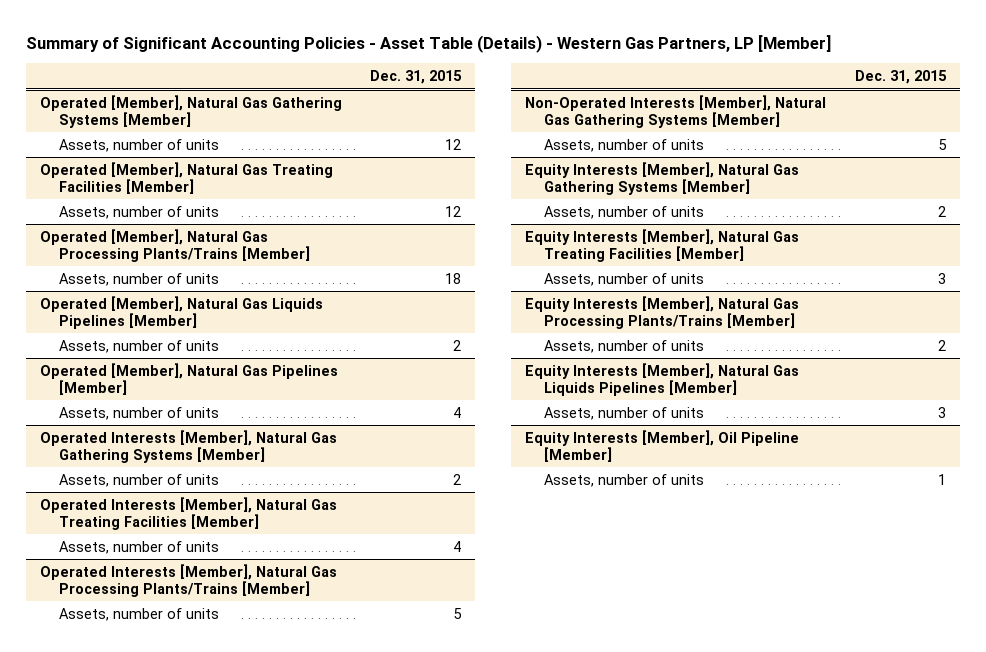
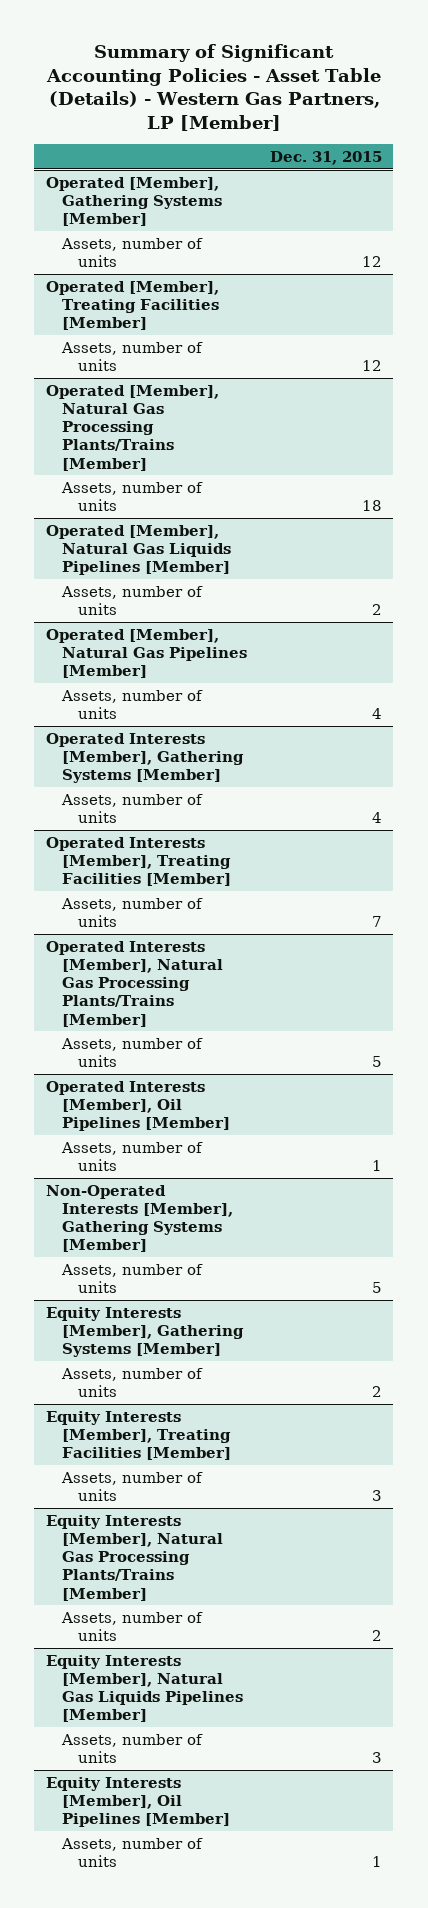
- Operated [Member], Natural Gas Gathering Systems [Member]
+ Operated [Member], Gathering Systems [Member]
- Operated [Member], Natural Gas Treating Facilities [Member]
+ Operated [Member], Treating Facilities [Member]
- Operated Interests [Member], Natural Gas Gathering Systems [Member]
- Assets, number of units | 2
- Operated Interests [Member], Natural Gas Treating Facilities [Member]
+ Operated Interests [Member], Gathering Systems [Member]
+ Operated Interests [Member], Treating Facilities [Member]
+ Assets, number of units | 7
- Non-Operated Interests [Member], Natural Gas Gathering Systems [Member]
+ Operated Interests [Member], Oil Pipelines [Member]
+ Assets, number of units | 1
+ Non-Operated Interests [Member], Gathering Systems [Member]
- Equity Interests [Member], Natural Gas Gathering Systems [Member]
+ Equity Interests [Member], Gathering Systems [Member]
- Equity Interests [Member], Natural Gas Treating Facilities [Member]
+ Equity Interests [Member], Treating Facilities [Member]
- Equity Interests [Member], Oil Pipeline [Member]
+ Equity Interests [Member], Oil Pipelines [Member]

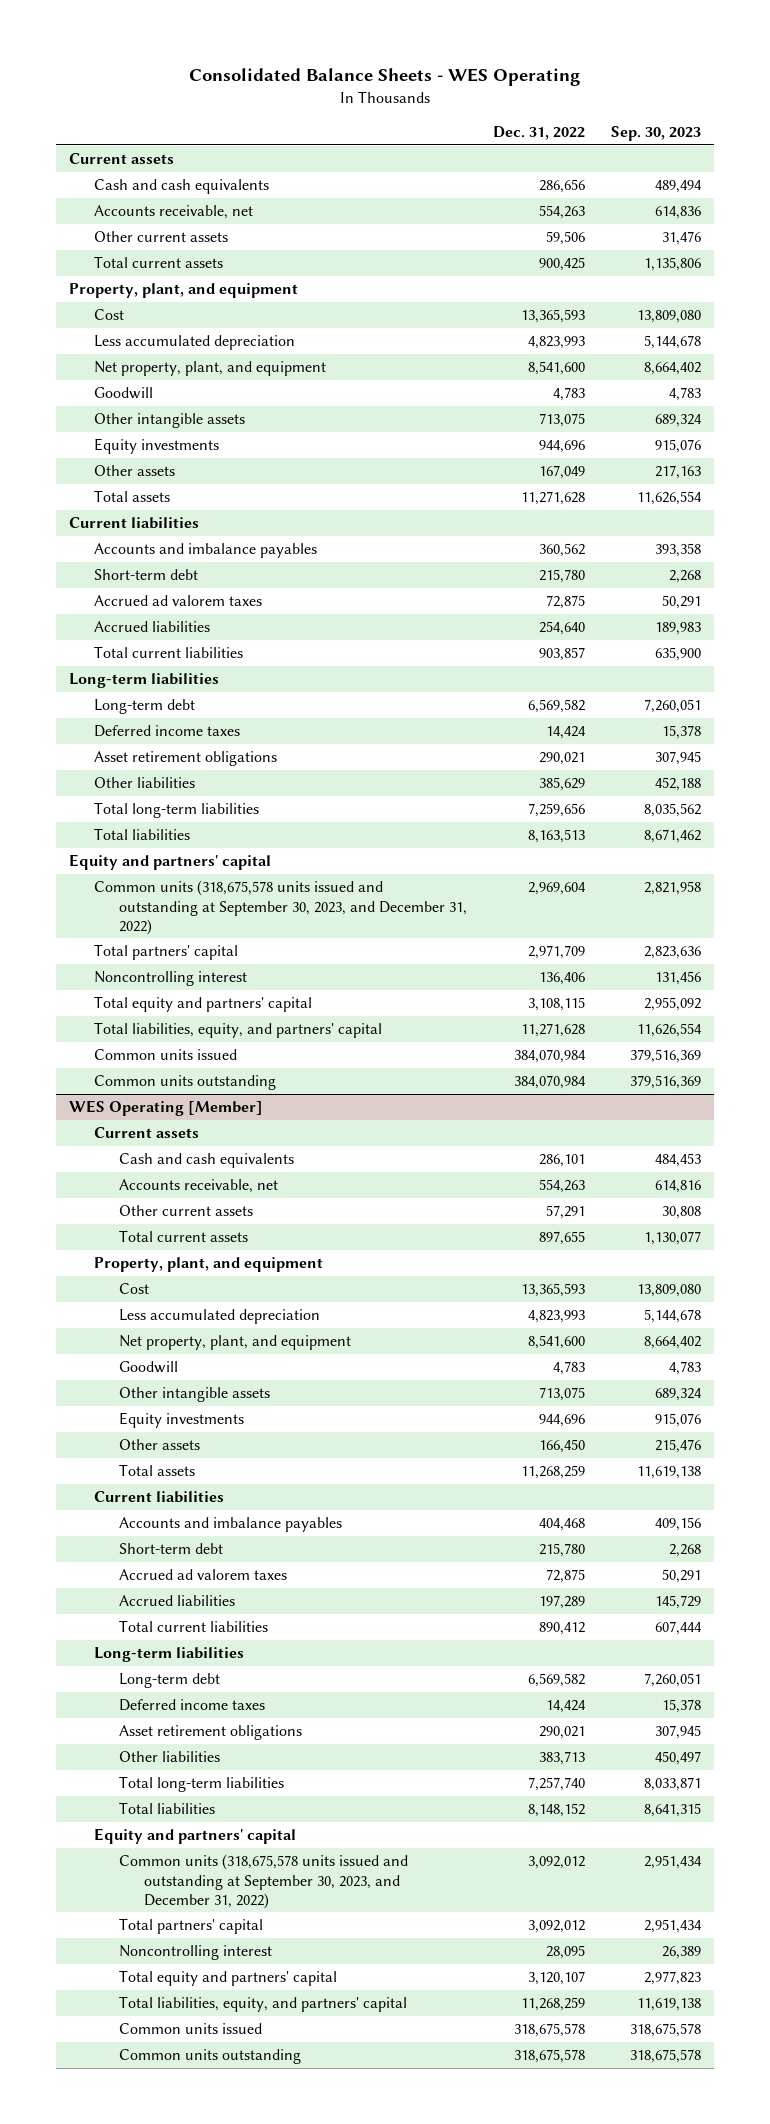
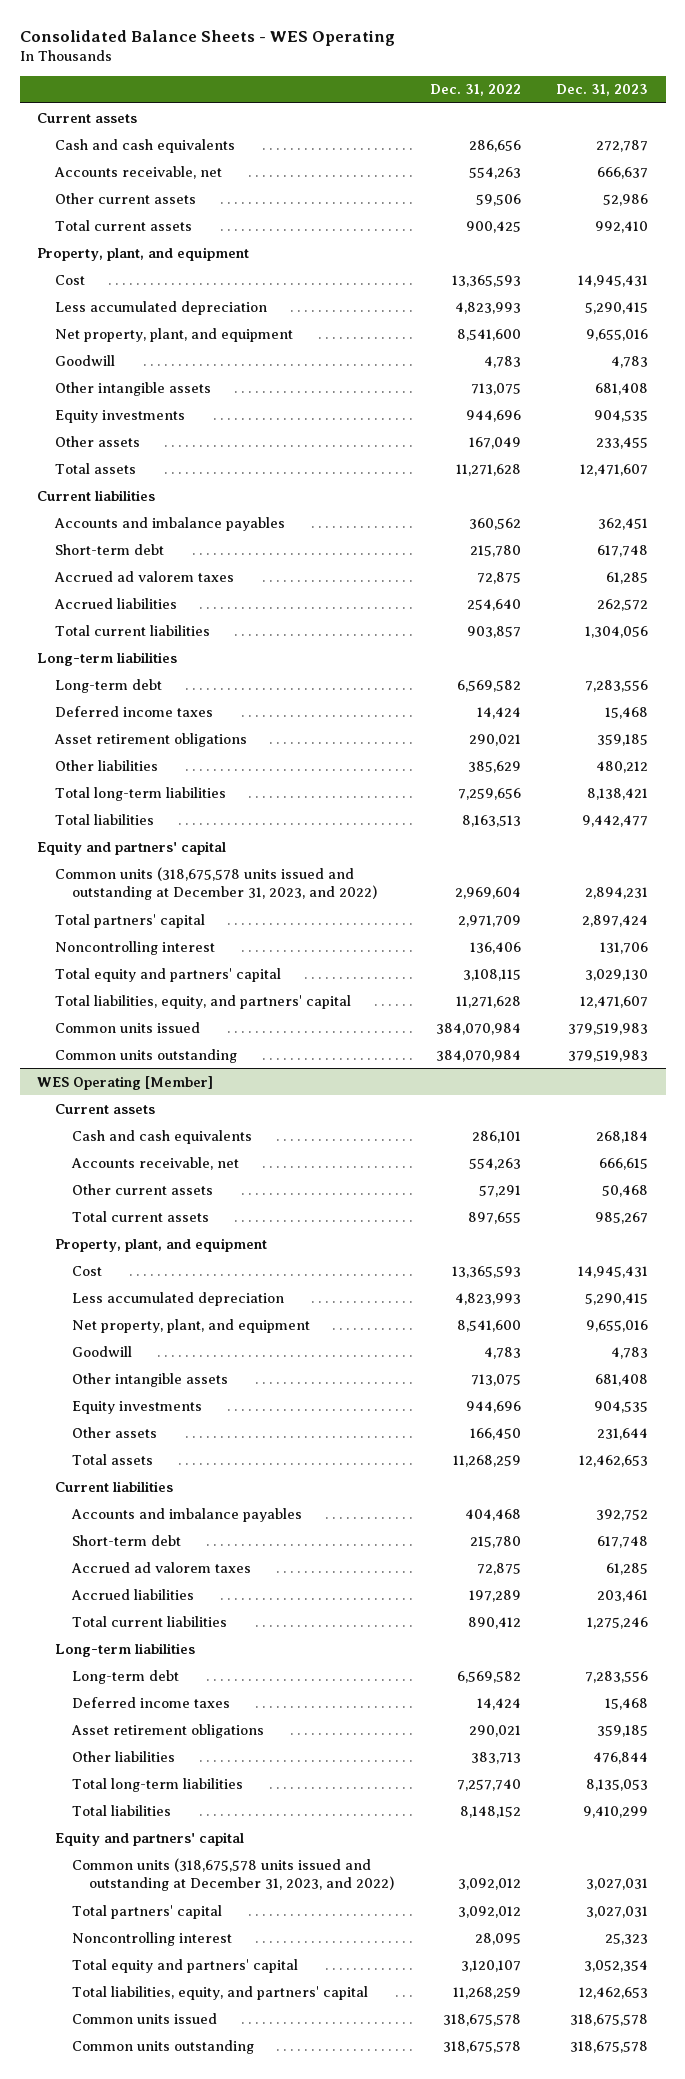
- | Dec. 31, 2022 | Sep. 30, 2023
+ | Dec. 31, 2022 | Dec. 31, 2023
- Common units (318,675,578 units issued and outstanding at September 30, 2023, and December 31, 2022) | 2,969,604 | 2,821,958
+ Common units (318,675,578 units issued and outstanding at December 31, 2023, and 2022) | 2,969,604 | 2,894,231
@ WES Operating [Member]
- Common units (318,675,578 units issued and outstanding at September 30, 2023, and December 31, 2022) | 3,092,012 | 2,951,434
+ Common units (318,675,578 units issued and outstanding at December 31, 2023, and 2022) | 3,092,012 | 3,027,031

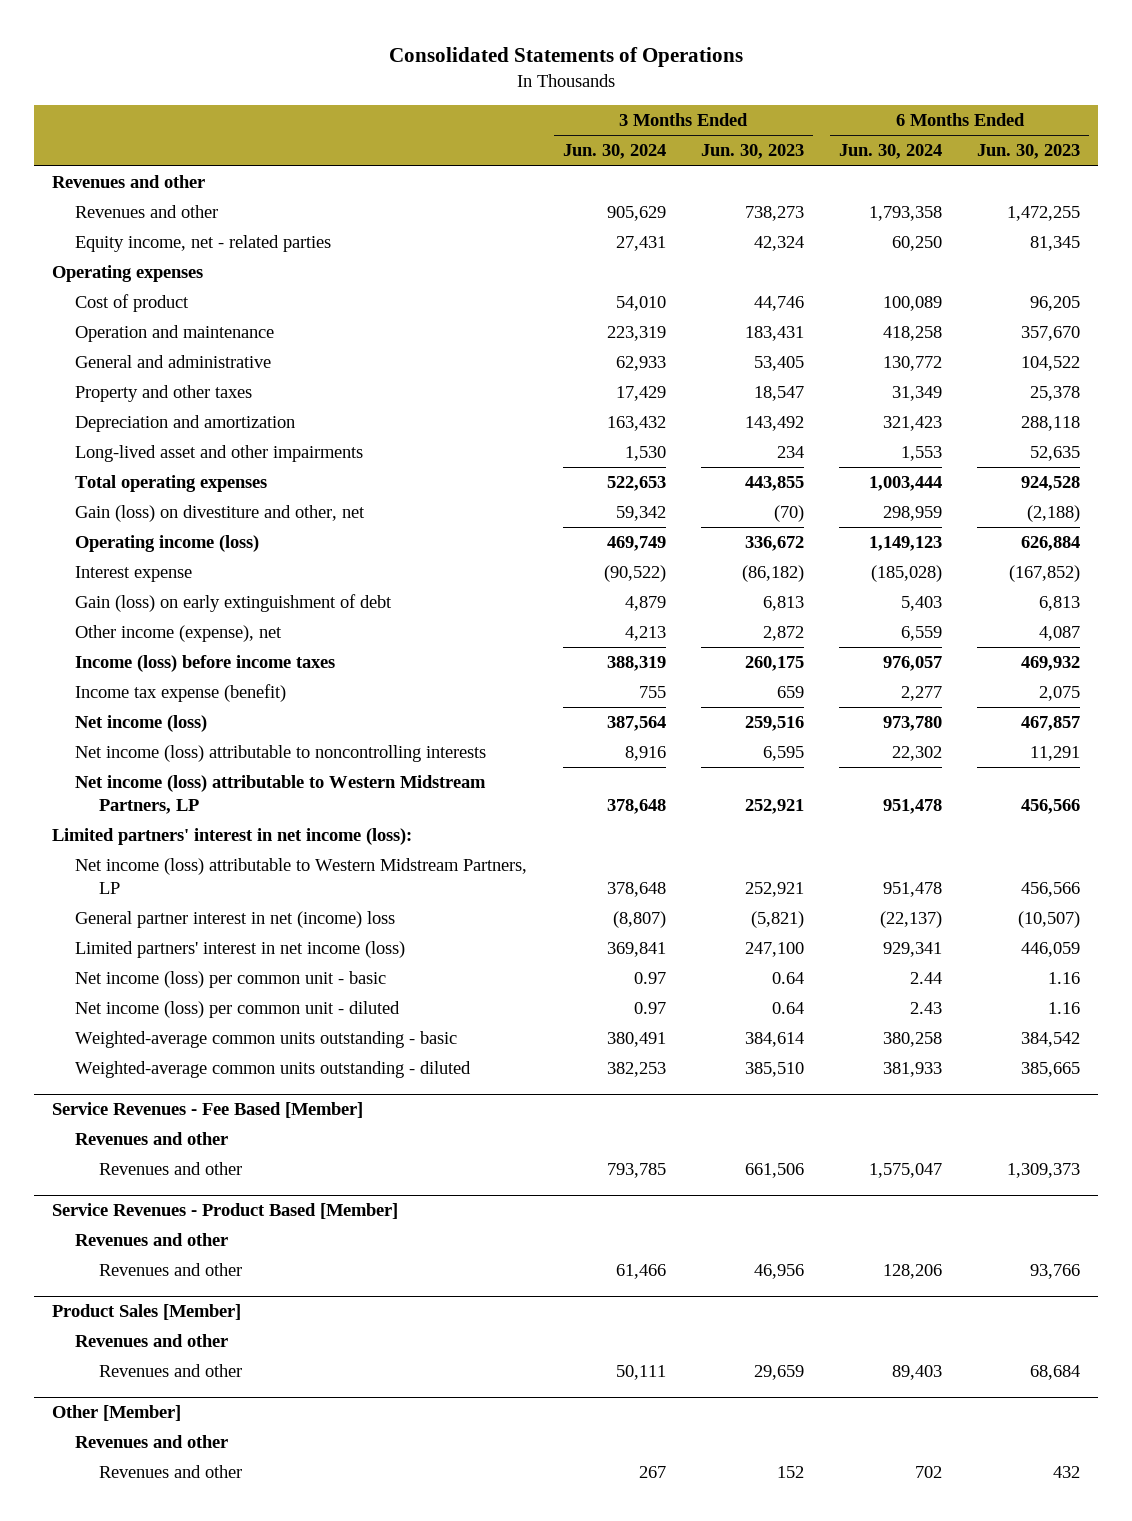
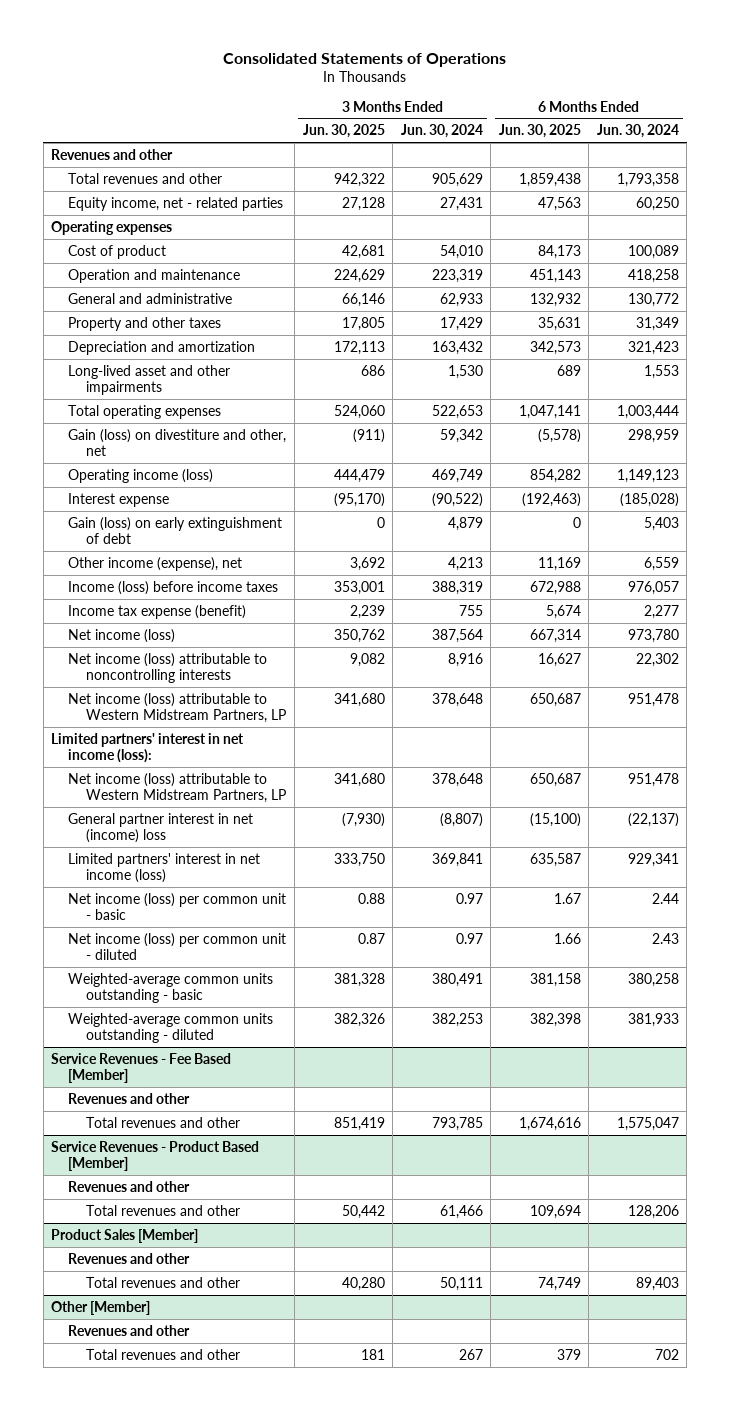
- | 3 Months Ended Jun. 30, 2024 | 3 Months Ended Jun. 30, 2023 | 6 Months Ended Jun. 30, 2024 | 6 Months Ended Jun. 30, 2023
+ | 3 Months Ended Jun. 30, 2025 | 3 Months Ended Jun. 30, 2024 | 6 Months Ended Jun. 30, 2025 | 6 Months Ended Jun. 30, 2024
- Revenues and other | 905,629 | 738,273 | 1,793,358 | 1,472,255
+ Total revenues and other | 942,322 | 905,629 | 1,859,438 | 1,793,358
@ Service Revenues - Fee Based [Member]
- Revenues and other | 793,785 | 661,506 | 1,575,047 | 1,309,373
+ Total revenues and other | 851,419 | 793,785 | 1,674,616 | 1,575,047
@ Service Revenues - Product Based [Member]
- Revenues and other | 61,466 | 46,956 | 128,206 | 93,766
+ Total revenues and other | 50,442 | 61,466 | 109,694 | 128,206
@ Product Sales [Member]
- Revenues and other | 50,111 | 29,659 | 89,403 | 68,684
+ Total revenues and other | 40,280 | 50,111 | 74,749 | 89,403
@ Other [Member]
- Revenues and other | 267 | 152 | 702 | 432
+ Total revenues and other | 181 | 267 | 379 | 702

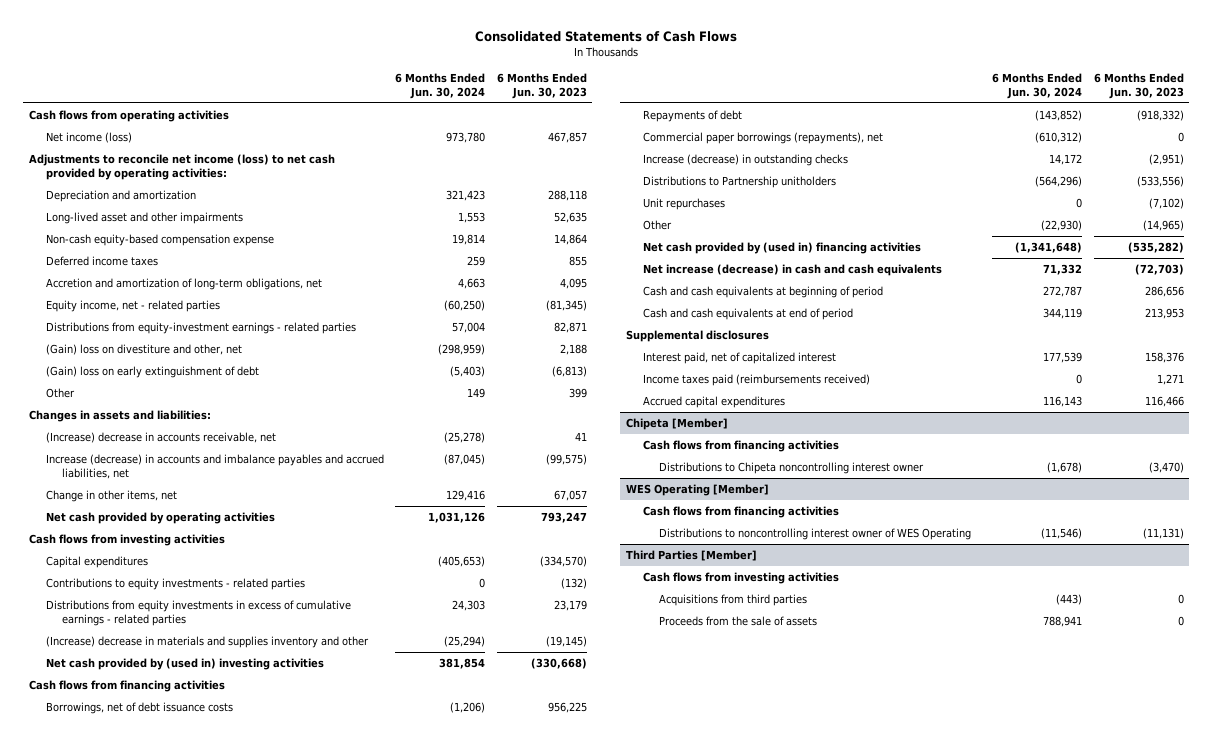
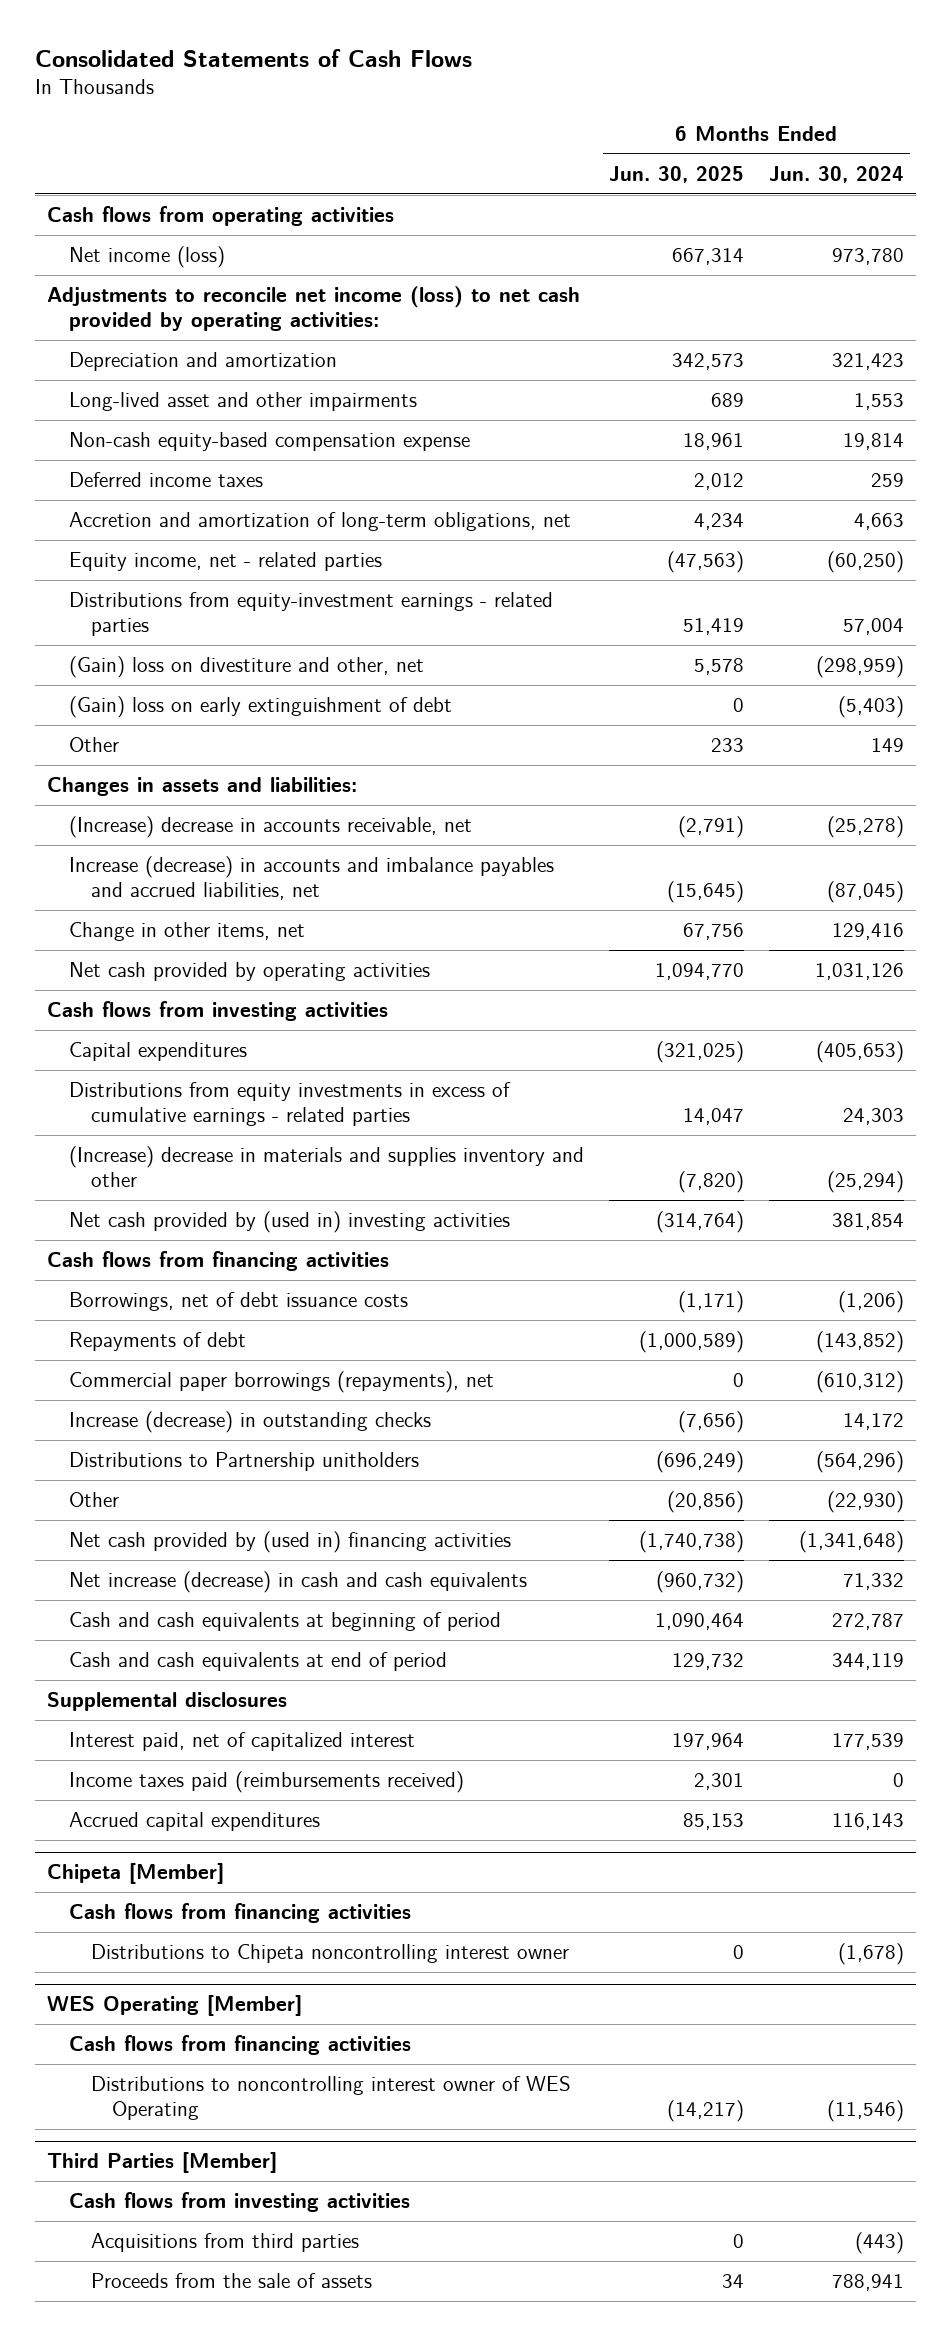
- | 6 Months Ended Jun. 30, 2024 | 6 Months Ended Jun. 30, 2023
+ | 6 Months Ended Jun. 30, 2025 | 6 Months Ended Jun. 30, 2024
- Contributions to equity investments - related parties | 0 | (132)
- Unit repurchases | 0 | (7,102)

